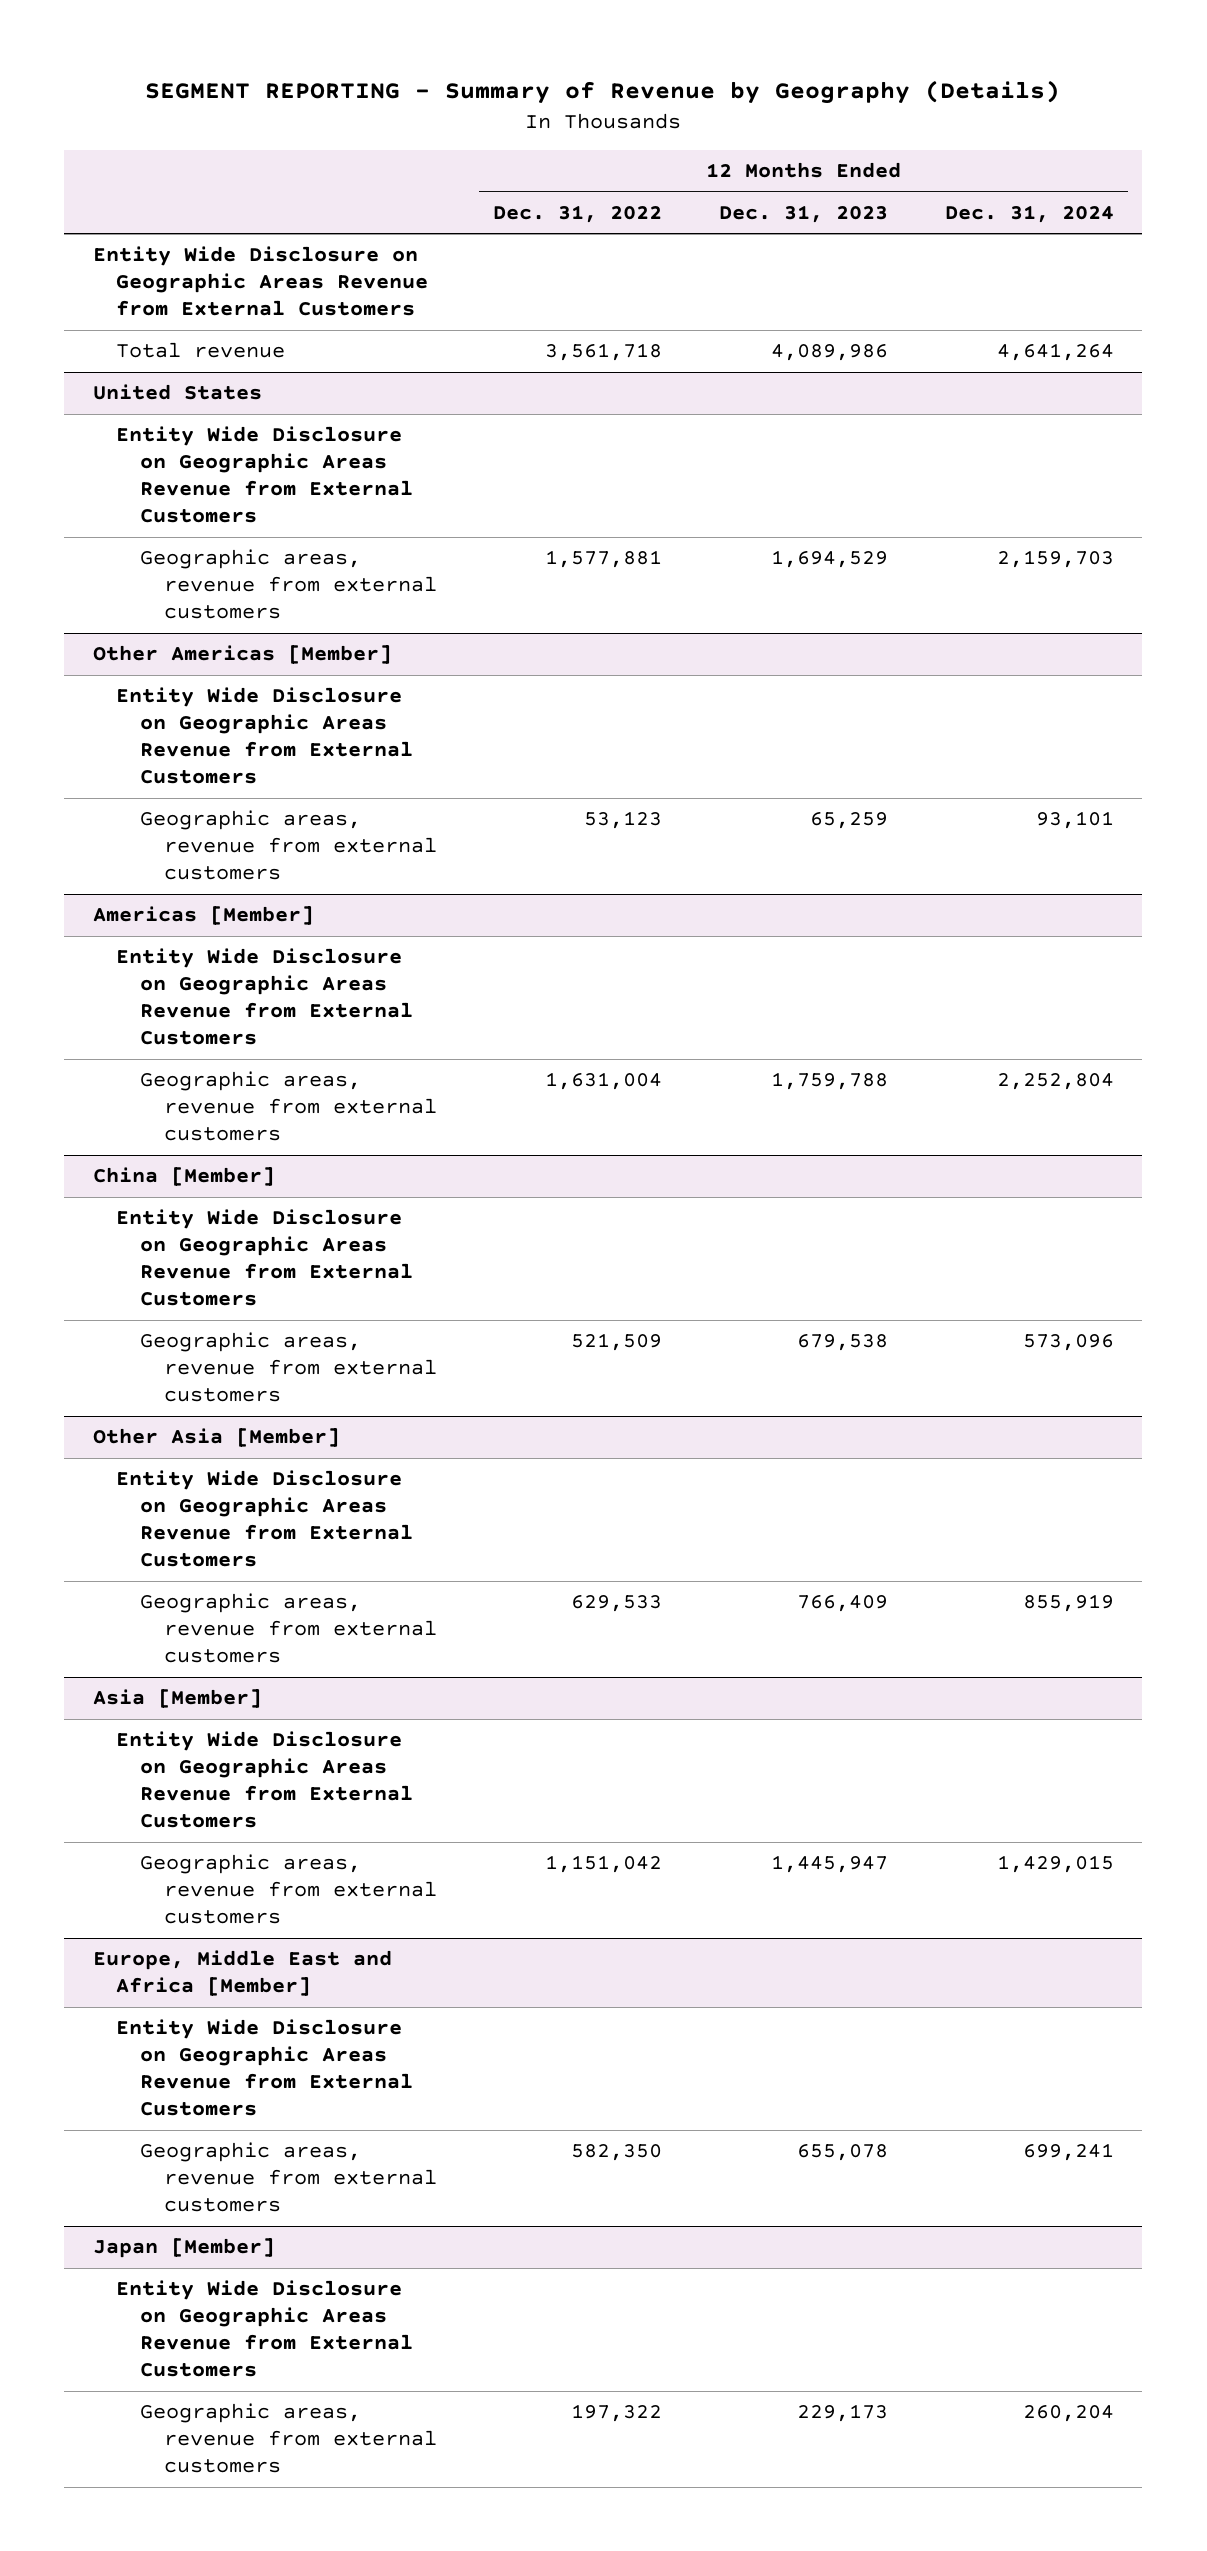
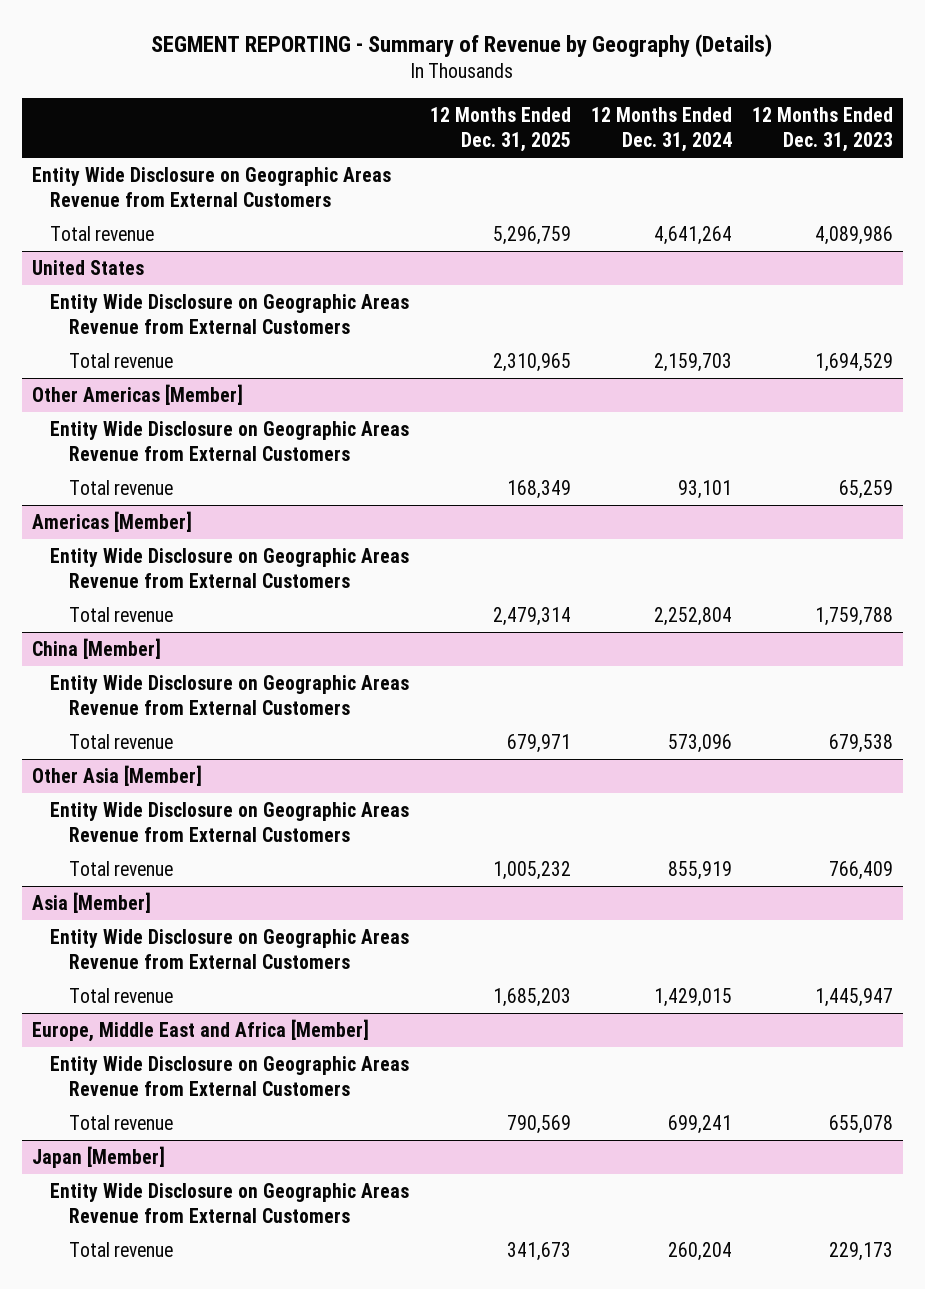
- | 12 Months Ended Dec. 31, 2022 | 12 Months Ended Dec. 31, 2023 | 12 Months Ended Dec. 31, 2024
+ | 12 Months Ended Dec. 31, 2025 | 12 Months Ended Dec. 31, 2024 | 12 Months Ended Dec. 31, 2023
@ United States
- Geographic areas, revenue from external customers | 1,577,881 | 1,694,529 | 2,159,703
+ Total revenue | 2,310,965 | 2,159,703 | 1,694,529
@ Other Americas [Member]
- Geographic areas, revenue from external customers | 53,123 | 65,259 | 93,101
+ Total revenue | 168,349 | 93,101 | 65,259
@ Americas [Member]
- Geographic areas, revenue from external customers | 1,631,004 | 1,759,788 | 2,252,804
+ Total revenue | 2,479,314 | 2,252,804 | 1,759,788
@ China [Member]
- Geographic areas, revenue from external customers | 521,509 | 679,538 | 573,096
+ Total revenue | 679,971 | 573,096 | 679,538
@ Other Asia [Member]
- Geographic areas, revenue from external customers | 629,533 | 766,409 | 855,919
+ Total revenue | 1,005,232 | 855,919 | 766,409
@ Asia [Member]
- Geographic areas, revenue from external customers | 1,151,042 | 1,445,947 | 1,429,015
+ Total revenue | 1,685,203 | 1,429,015 | 1,445,947
@ Europe, Middle East and Africa [Member]
- Geographic areas, revenue from external customers | 582,350 | 655,078 | 699,241
+ Total revenue | 790,569 | 699,241 | 655,078
@ Japan [Member]
- Geographic areas, revenue from external customers | 197,322 | 229,173 | 260,204
+ Total revenue | 341,673 | 260,204 | 229,173

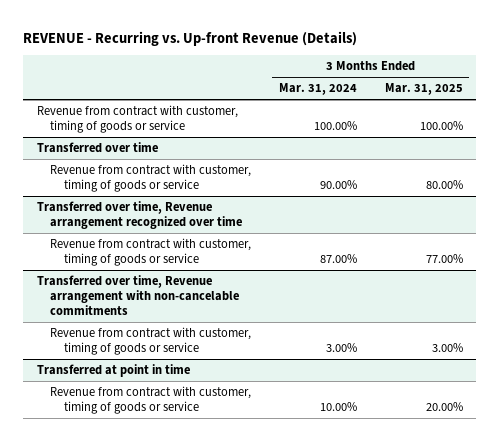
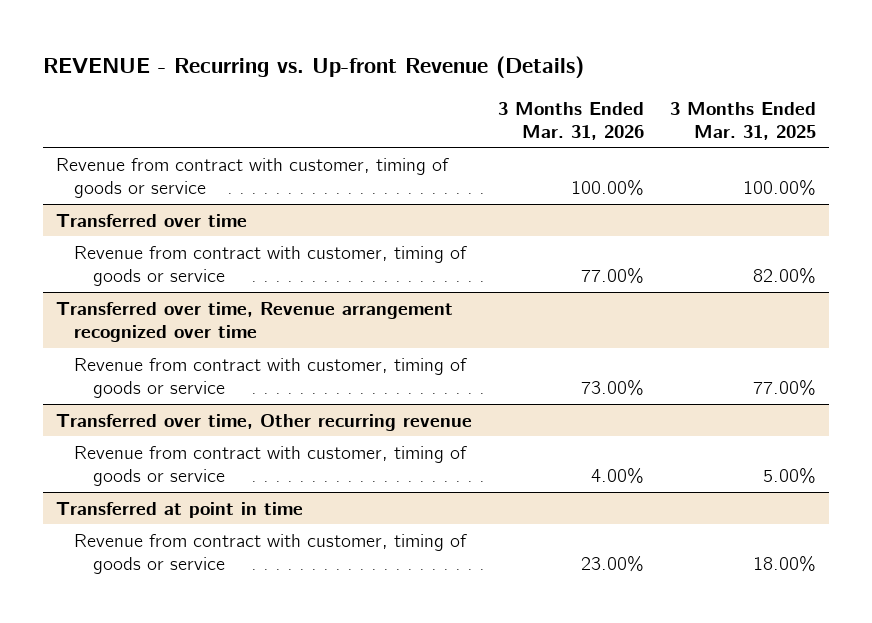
- | 3 Months Ended Mar. 31, 2024 | 3 Months Ended Mar. 31, 2025
+ | 3 Months Ended Mar. 31, 2026 | 3 Months Ended Mar. 31, 2025
@ Transferred over time
- Revenue from contract with customer, timing of goods or service | 90.00% | 80.00%
+ Revenue from contract with customer, timing of goods or service | 77.00% | 82.00%
- Transferred over time, Revenue arrangement with non-cancelable commitments
- Revenue from contract with customer, timing of goods or service | 3.00% | 3.00%
+ Transferred over time, Other recurring revenue
+ Revenue from contract with customer, timing of goods or service | 4.00% | 5.00%
@ Transferred at point in time
- Revenue from contract with customer, timing of goods or service | 10.00% | 20.00%
+ Revenue from contract with customer, timing of goods or service | 23.00% | 18.00%

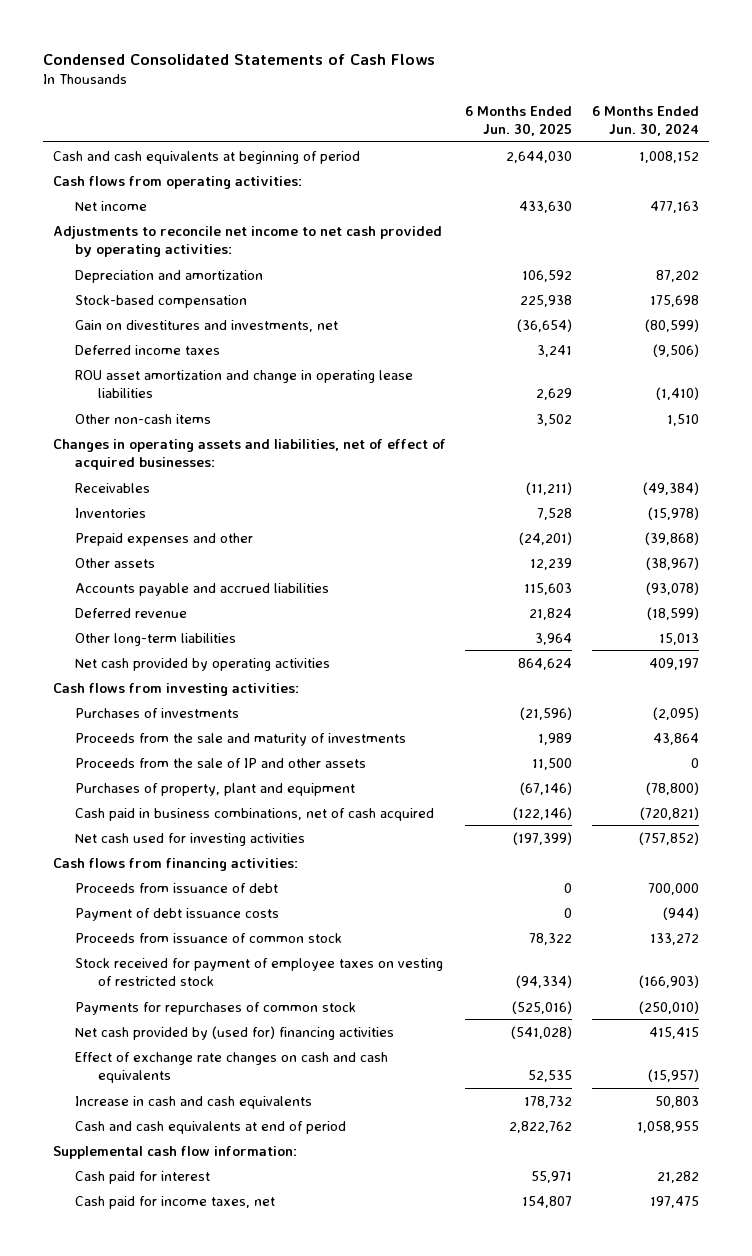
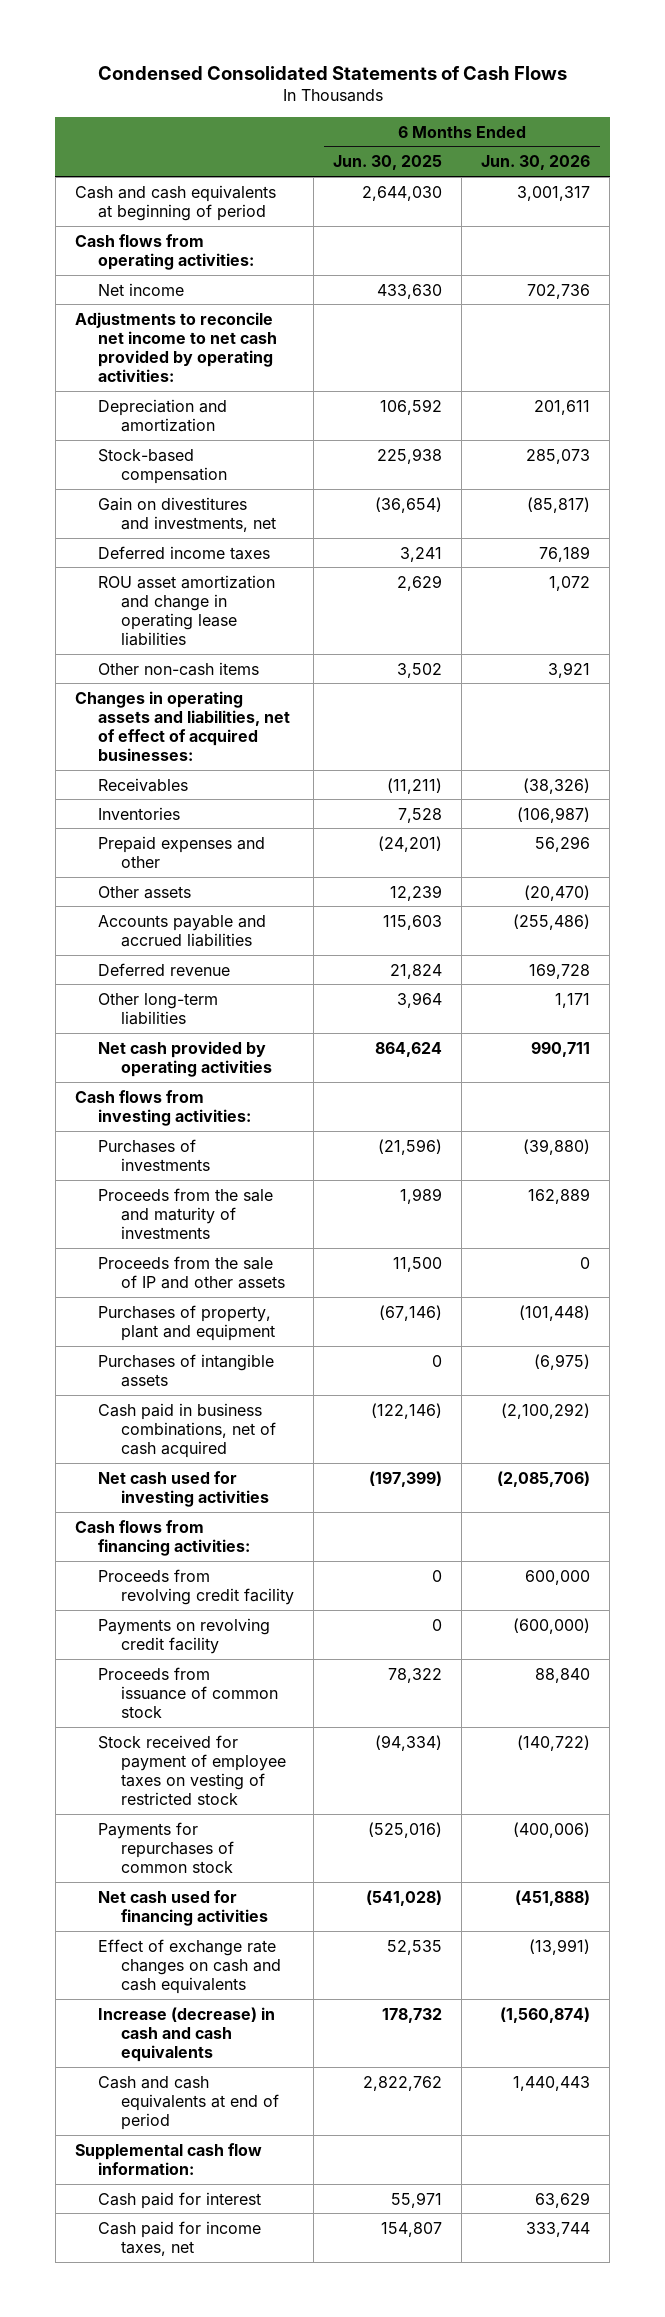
- | 6 Months Ended Jun. 30, 2025 | 6 Months Ended Jun. 30, 2024
+ | 6 Months Ended Jun. 30, 2025 | 6 Months Ended Jun. 30, 2026
+ Purchases of intangible assets | 0 | (6,975)
- Proceeds from issuance of debt | 0 | 700,000
- Payment of debt issuance costs | 0 | (944)
+ Proceeds from revolving credit facility | 0 | 600,000
+ Payments on revolving credit facility | 0 | (600,000)
- Net cash provided by (used for) financing activities | (541,028) | 415,415
+ Net cash used for financing activities | (541,028) | (451,888)
- Increase in cash and cash equivalents | 178,732 | 50,803
+ Increase (decrease) in cash and cash equivalents | 178,732 | (1,560,874)

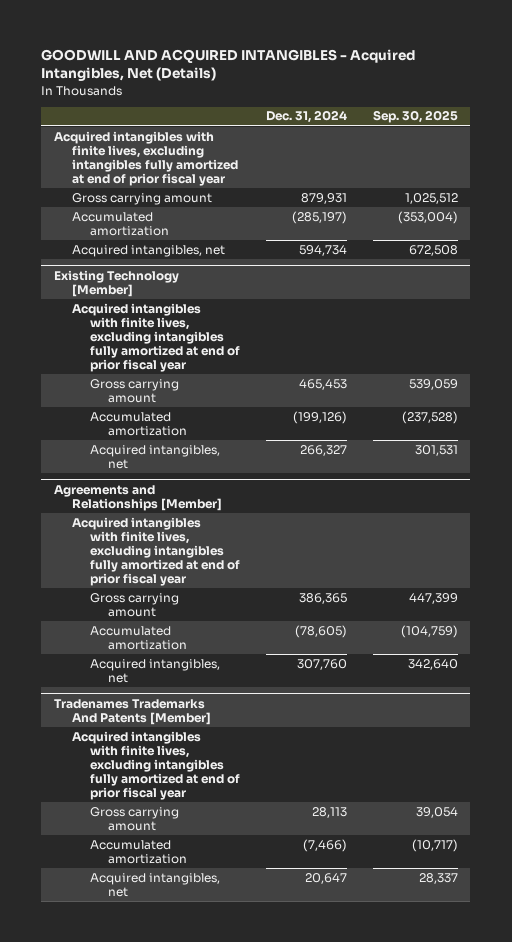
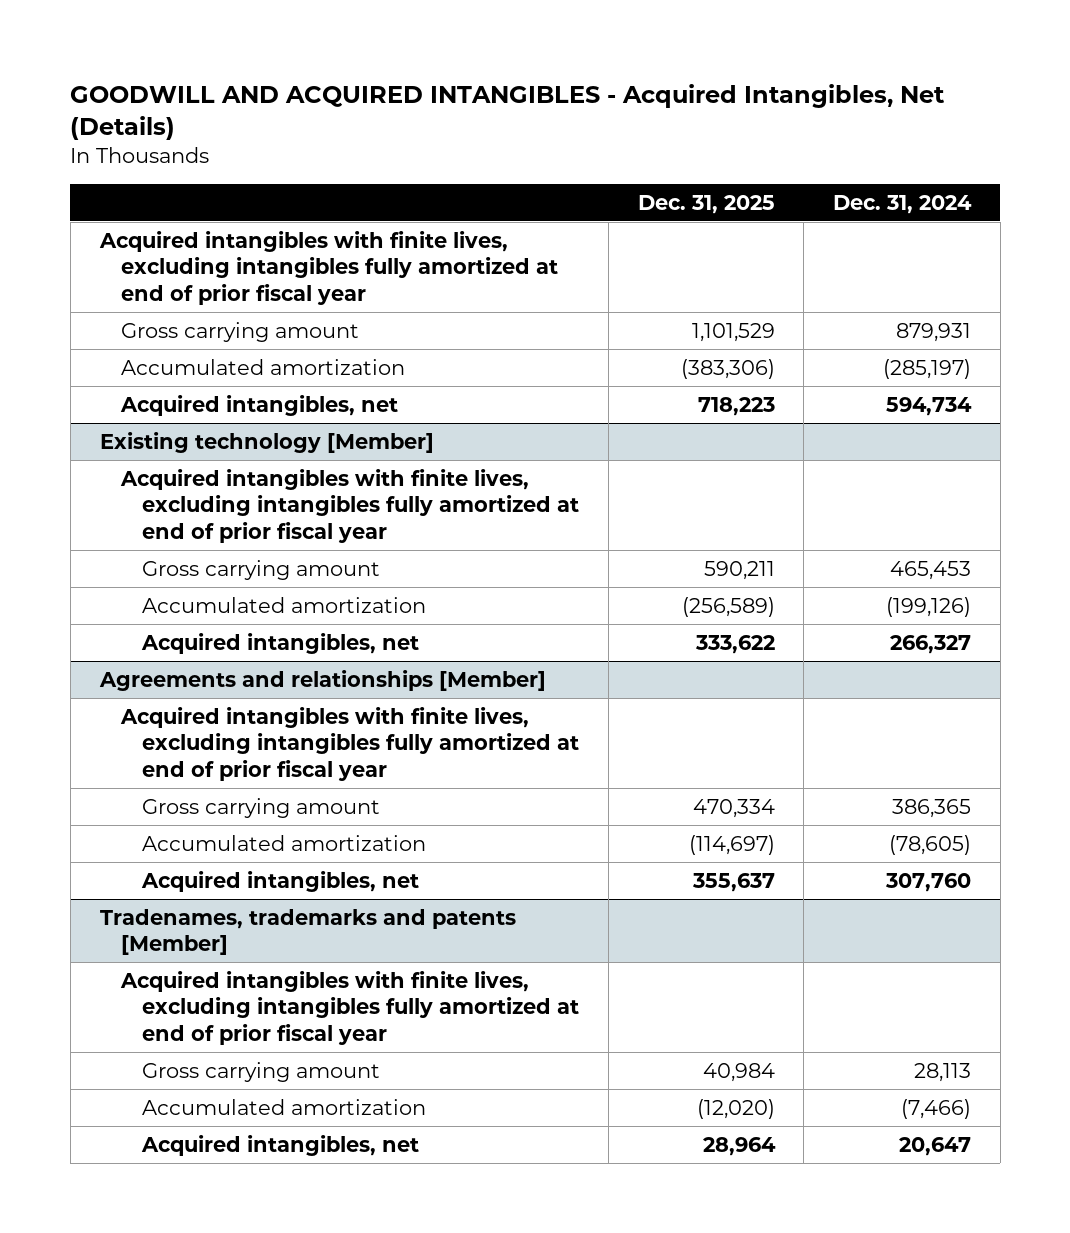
- | Dec. 31, 2024 | Sep. 30, 2025
+ | Dec. 31, 2025 | Dec. 31, 2024
- Existing Technology [Member]
+ Existing technology [Member]
- Agreements and Relationships [Member]
+ Agreements and relationships [Member]
- Tradenames Trademarks And Patents [Member]
+ Tradenames, trademarks and patents [Member]

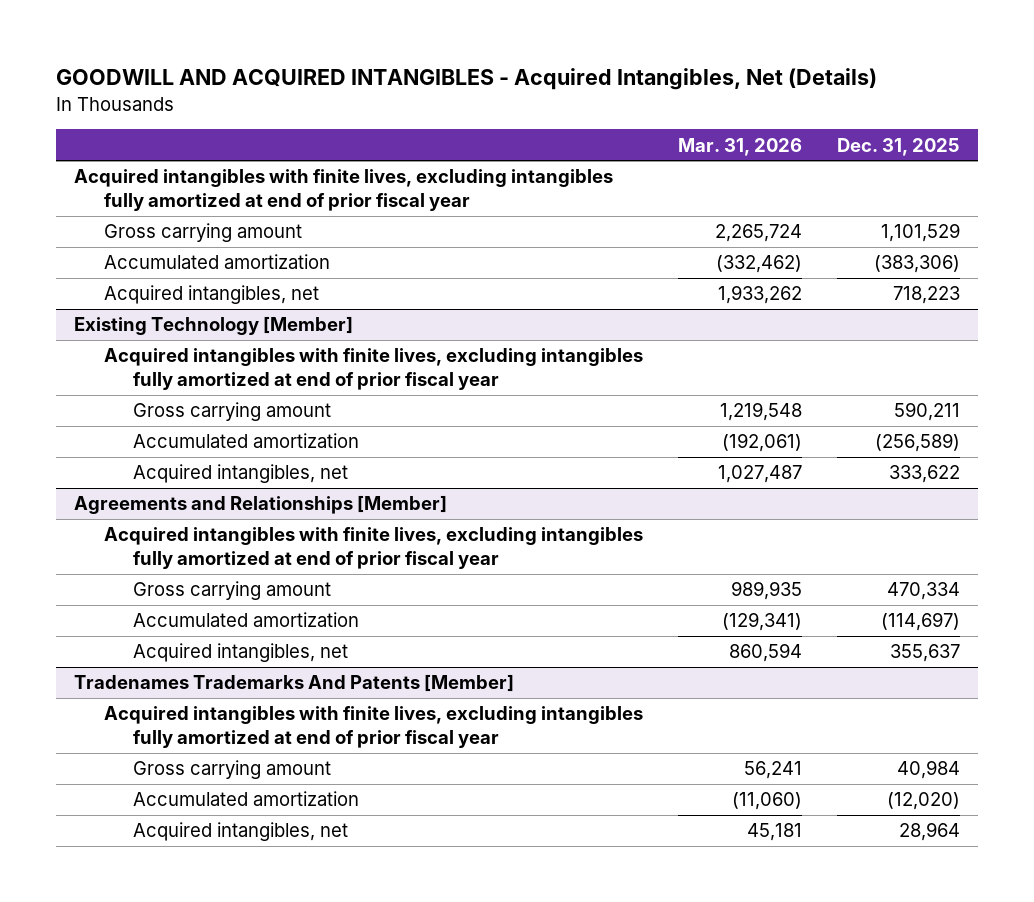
- | Dec. 31, 2025 | Dec. 31, 2024
+ | Mar. 31, 2026 | Dec. 31, 2025
- Existing technology [Member]
+ Existing Technology [Member]
- Agreements and relationships [Member]
+ Agreements and Relationships [Member]
- Tradenames, trademarks and patents [Member]
+ Tradenames Trademarks And Patents [Member]

